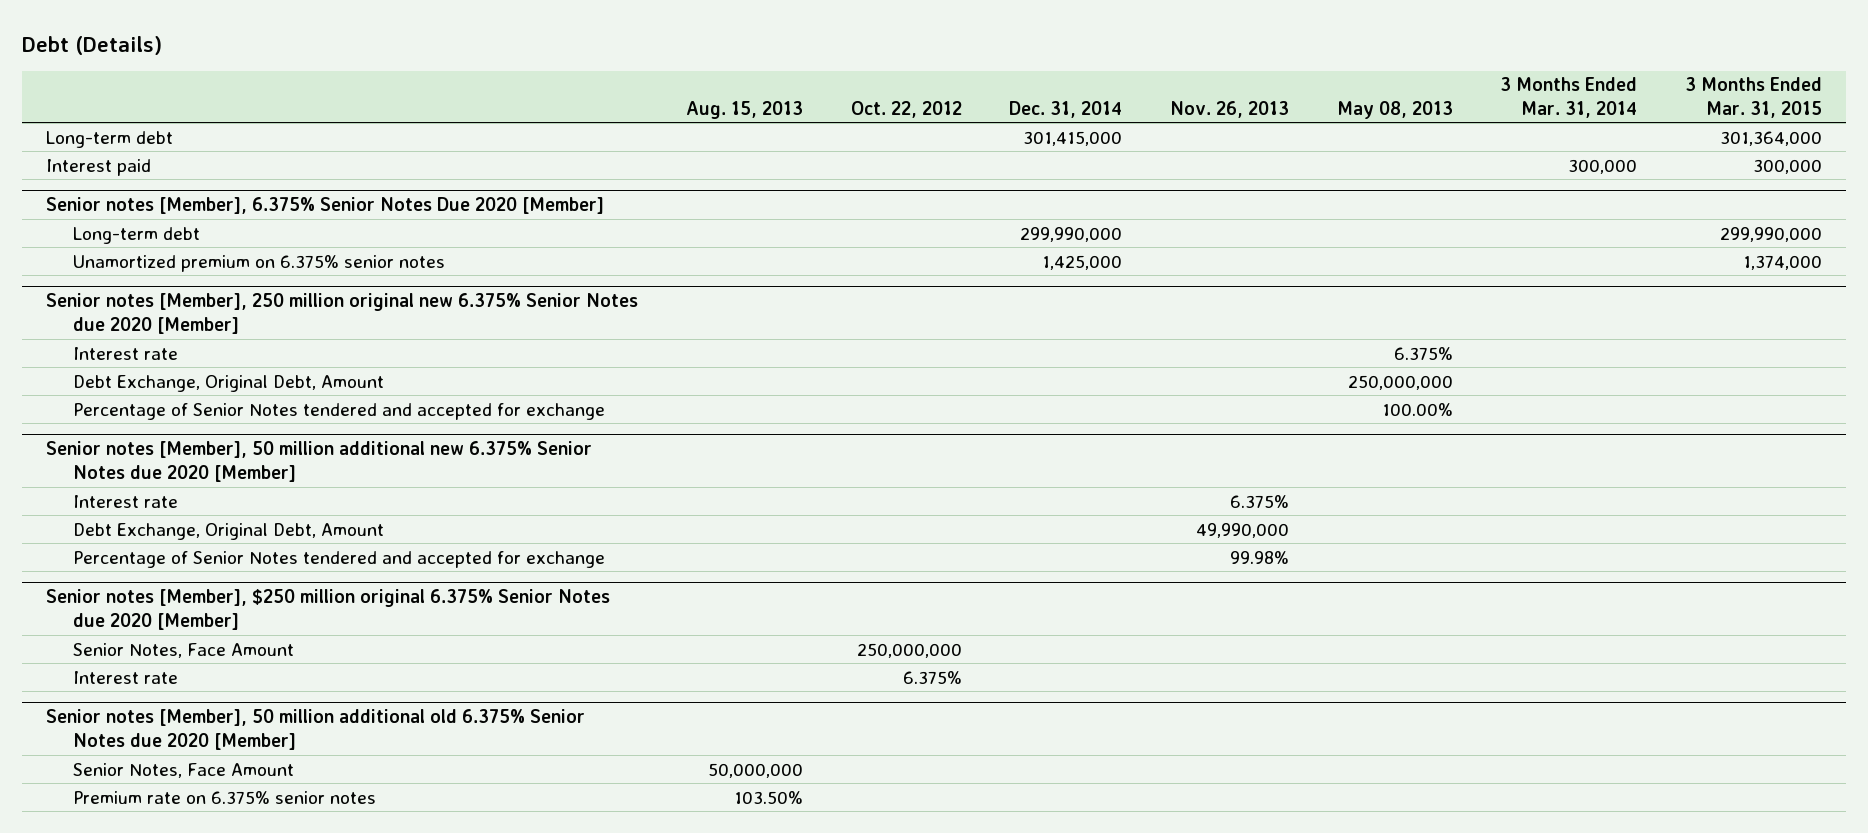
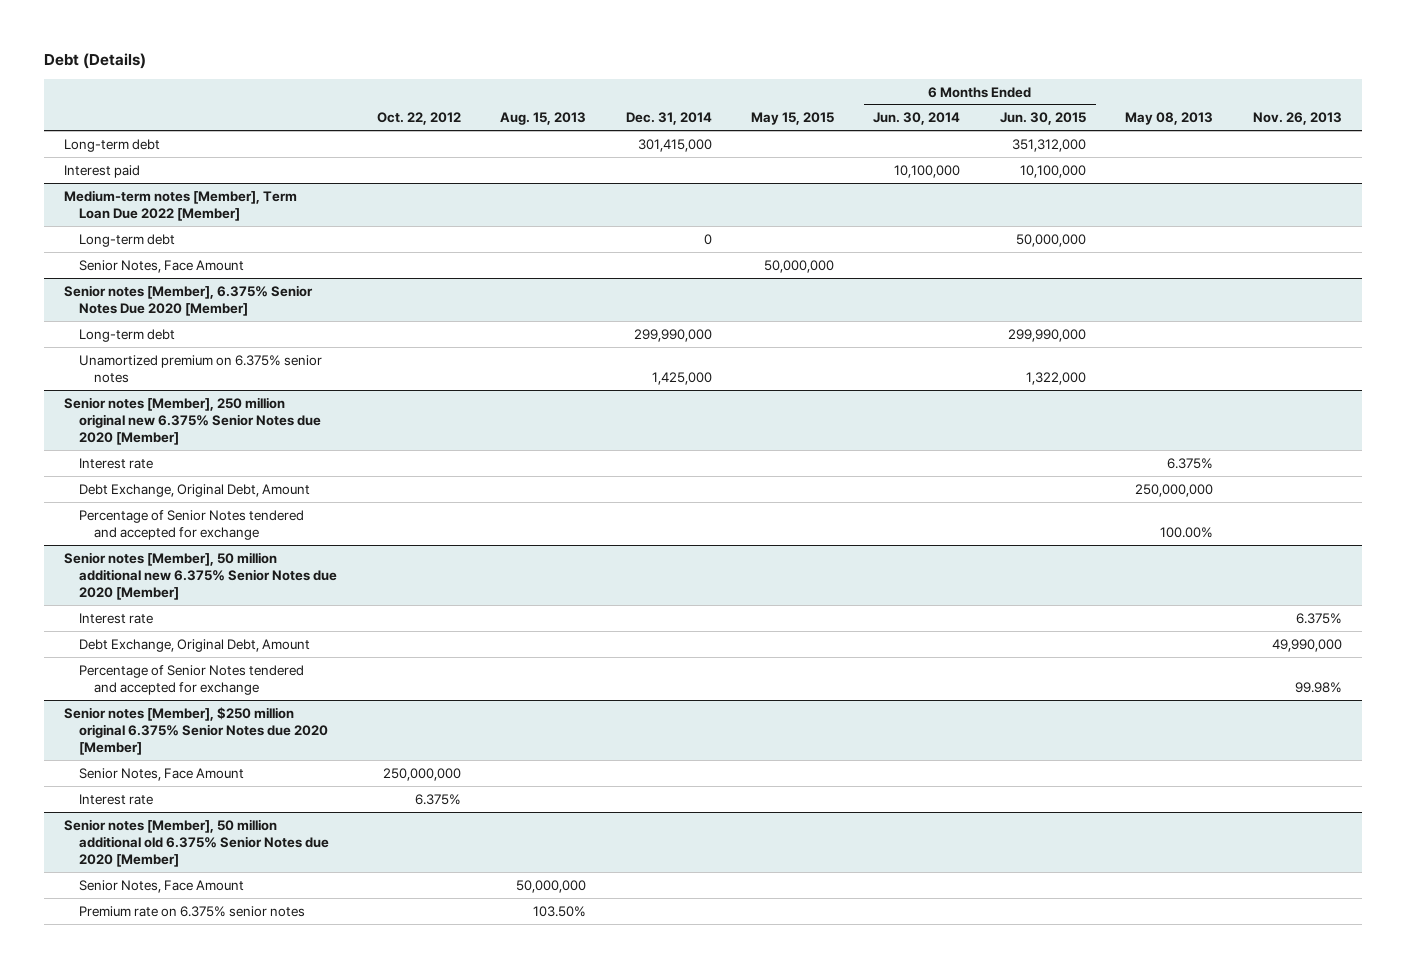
- | Aug. 15, 2013 | Oct. 22, 2012 | Dec. 31, 2014 | Nov. 26, 2013 | May 08, 2013 | 3 Months Ended Mar. 31, 2014 | 3 Months Ended Mar. 31, 2015
+ | Oct. 22, 2012 | Aug. 15, 2013 | Dec. 31, 2014 | May 15, 2015 | 6 Months Ended Jun. 30, 2014 | 6 Months Ended Jun. 30, 2015 | May 08, 2013 | Nov. 26, 2013
+ Medium-term notes [Member], Term Loan Due 2022 [Member]
+ Long-term debt | | | 0 | | | 50,000,000 | |
+ Senior Notes, Face Amount | | | | 50,000,000 | | | |

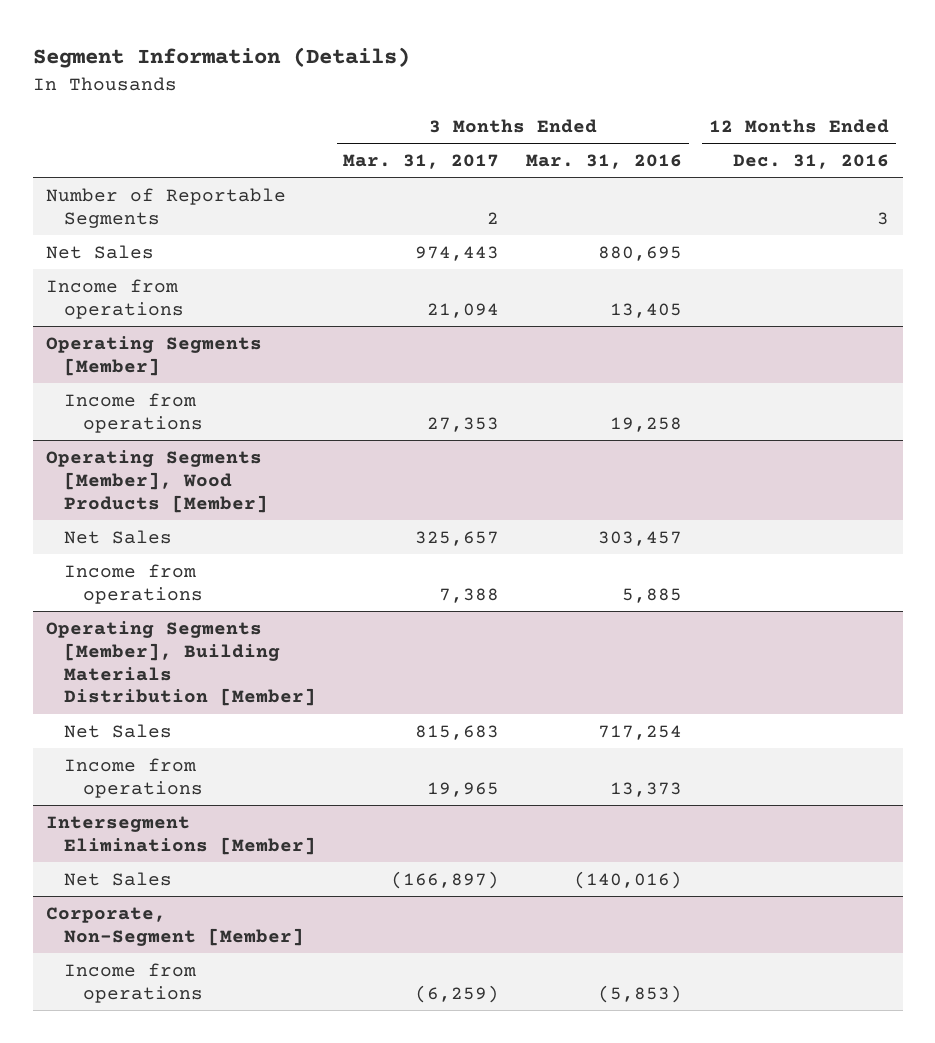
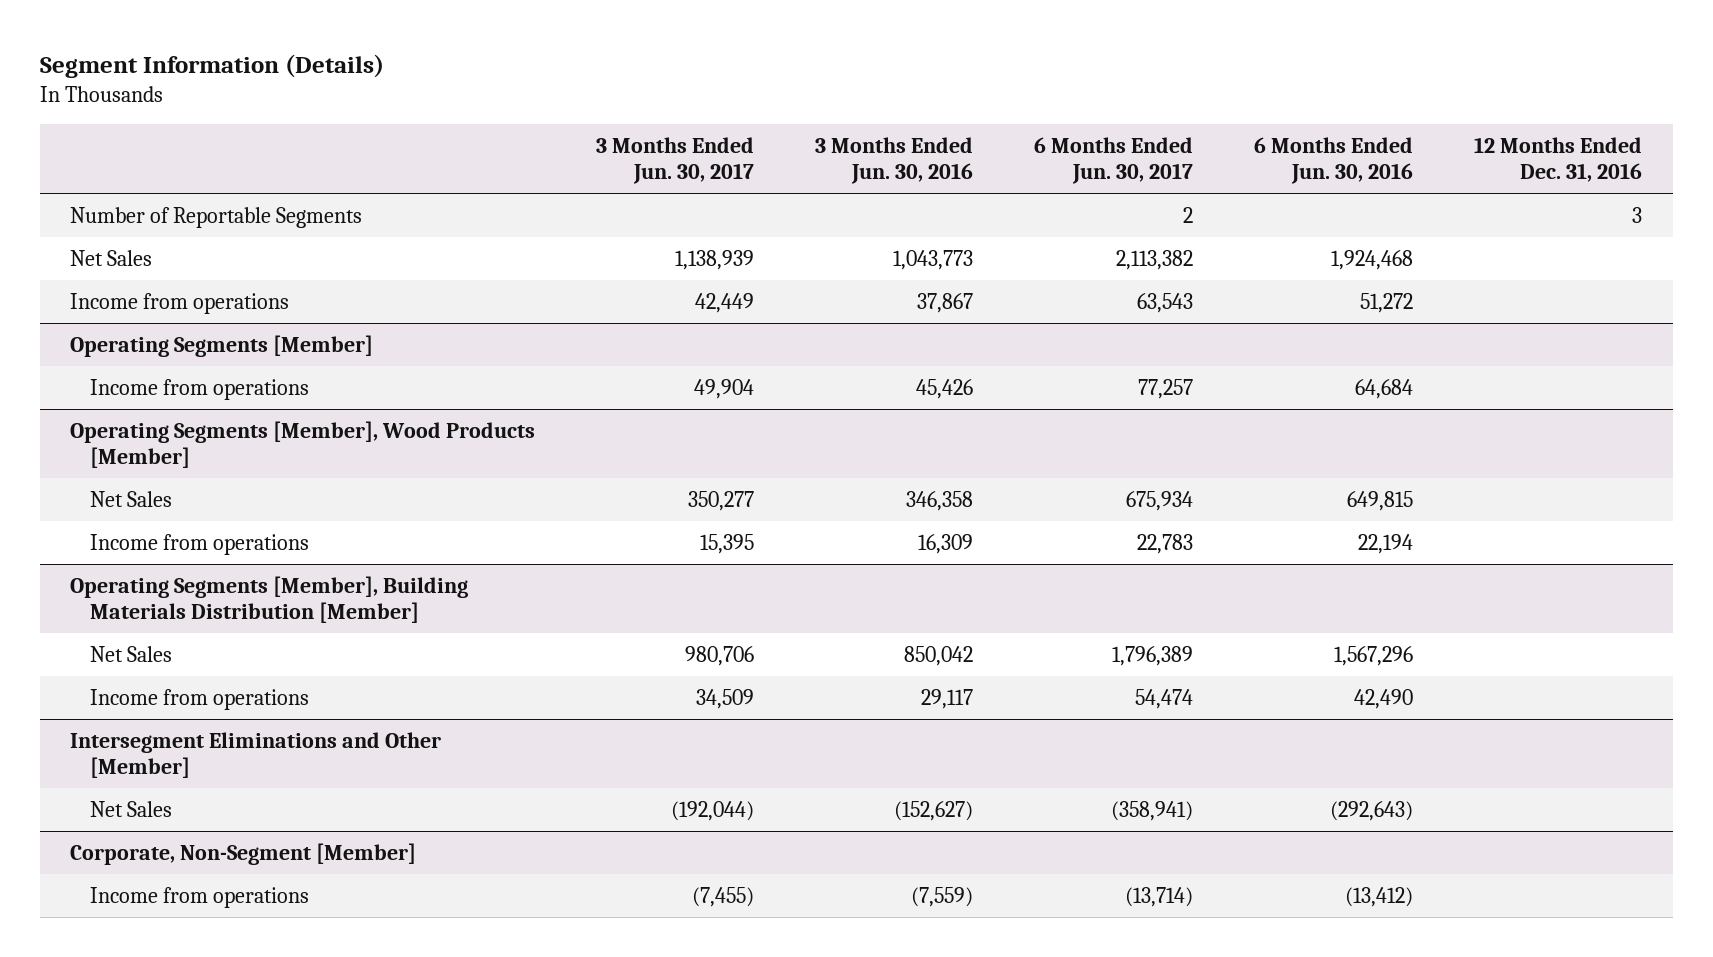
- | 3 Months Ended Mar. 31, 2017 | 3 Months Ended Mar. 31, 2016 | 12 Months Ended Dec. 31, 2016
+ | 3 Months Ended Jun. 30, 2017 | 3 Months Ended Jun. 30, 2016 | 6 Months Ended Jun. 30, 2017 | 6 Months Ended Jun. 30, 2016 | 12 Months Ended Dec. 31, 2016
- Intersegment Eliminations [Member]
+ Intersegment Eliminations and Other [Member]

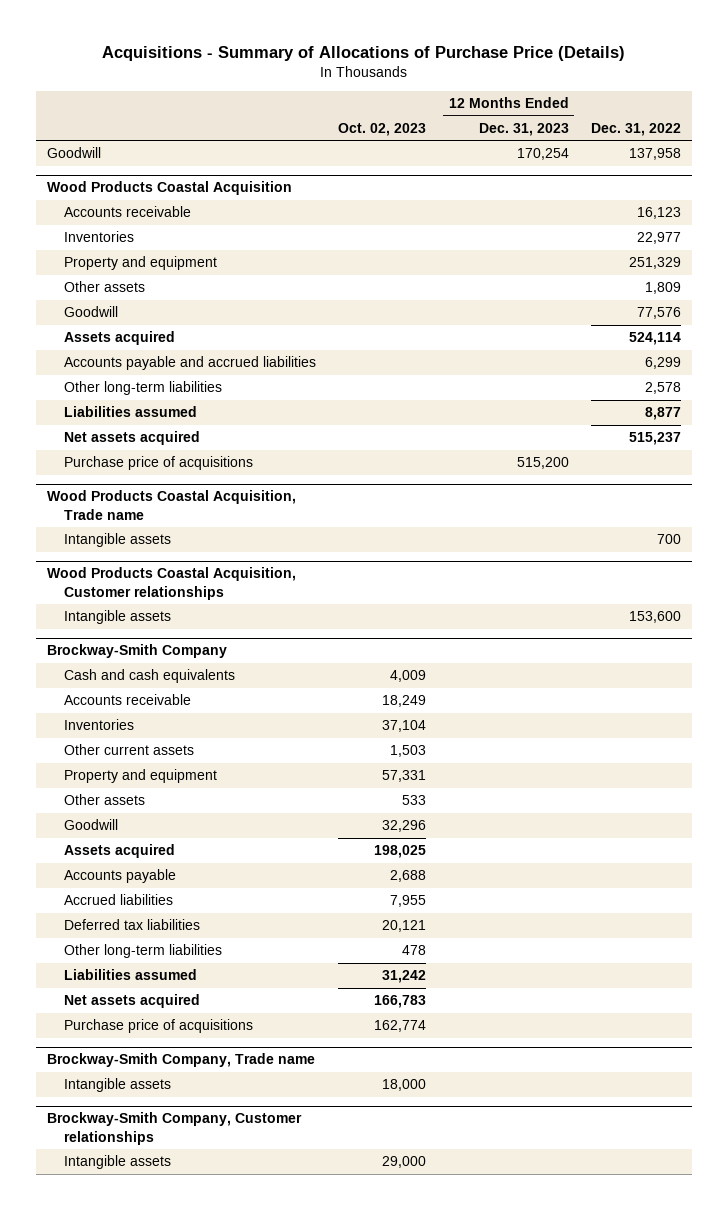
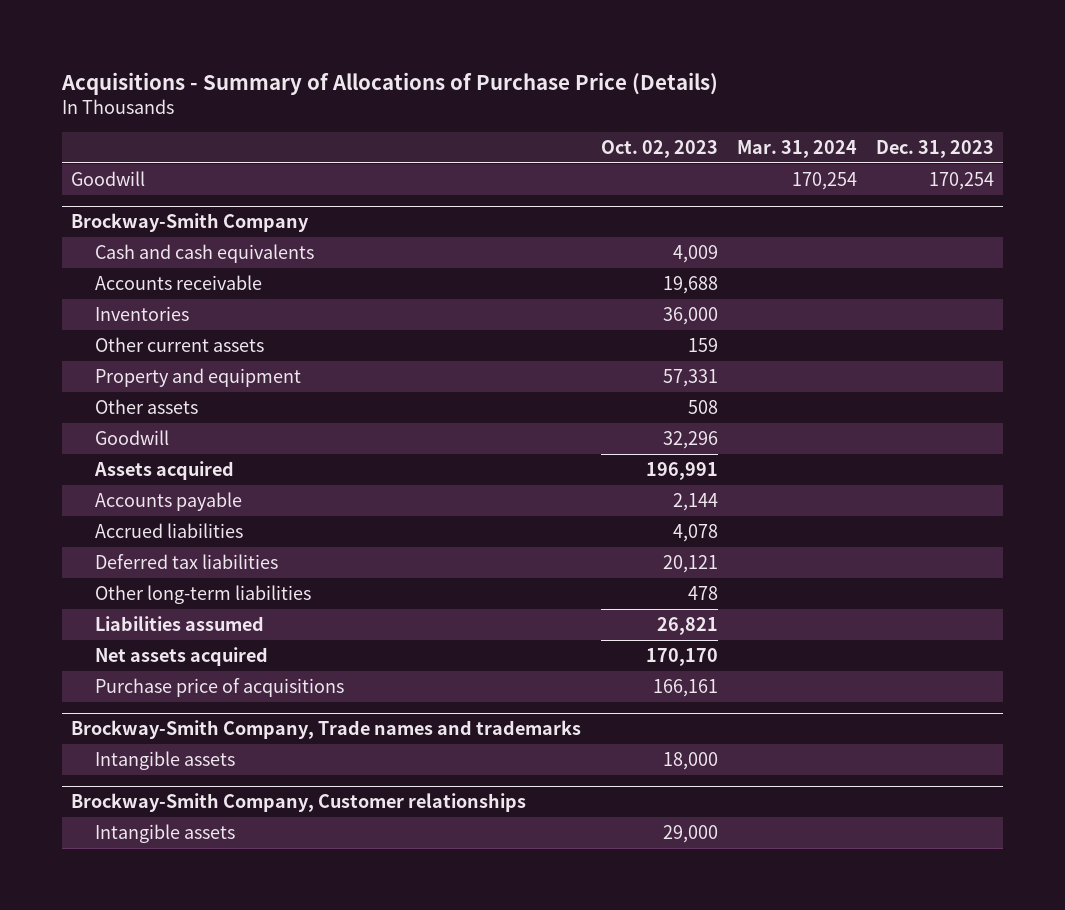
- | Oct. 02, 2023 | 12 Months Ended Dec. 31, 2023 | Dec. 31, 2022
+ | Oct. 02, 2023 | Mar. 31, 2024 | Dec. 31, 2023
- Wood Products Coastal Acquisition
- Accounts receivable | | | 16,123
- Inventories | | | 22,977
- Property and equipment | | | 251,329
- Other assets | | | 1,809
- Goodwill | | | 77,576
- Assets acquired | | | 524,114
- Accounts payable and accrued liabilities | | | 6,299
- Other long-term liabilities | | | 2,578
- Liabilities assumed | | | 8,877
- Net assets acquired | | | 515,237
- Purchase price of acquisitions | | 515,200 |
- Wood Products Coastal Acquisition, Trade name
- Intangible assets | | | 700
- Wood Products Coastal Acquisition, Customer relationships
- Intangible assets | | | 153,600
@ Brockway-Smith Company
- Accounts receivable | 18,249 | |
- Inventories | 37,104 | |
- Other current assets | 1,503 | |
+ Accounts receivable | 19,688 | |
+ Inventories | 36,000 | |
+ Other current assets | 159 | |
- Other assets | 533 | |
+ Other assets | 508 | |
- Assets acquired | 198,025 | |
- Accounts payable | 2,688 | |
- Accrued liabilities | 7,955 | |
+ Assets acquired | 196,991 | |
+ Accounts payable | 2,144 | |
+ Accrued liabilities | 4,078 | |
- Liabilities assumed | 31,242 | |
- Net assets acquired | 166,783 | |
- Purchase price of acquisitions | 162,774 | |
- Brockway-Smith Company, Trade name
@ Brockway-Smith Company
+ Liabilities assumed | 26,821 | |
+ Net assets acquired | 170,170 | |
+ Purchase price of acquisitions | 166,161 | |
+ Brockway-Smith Company, Trade names and trademarks

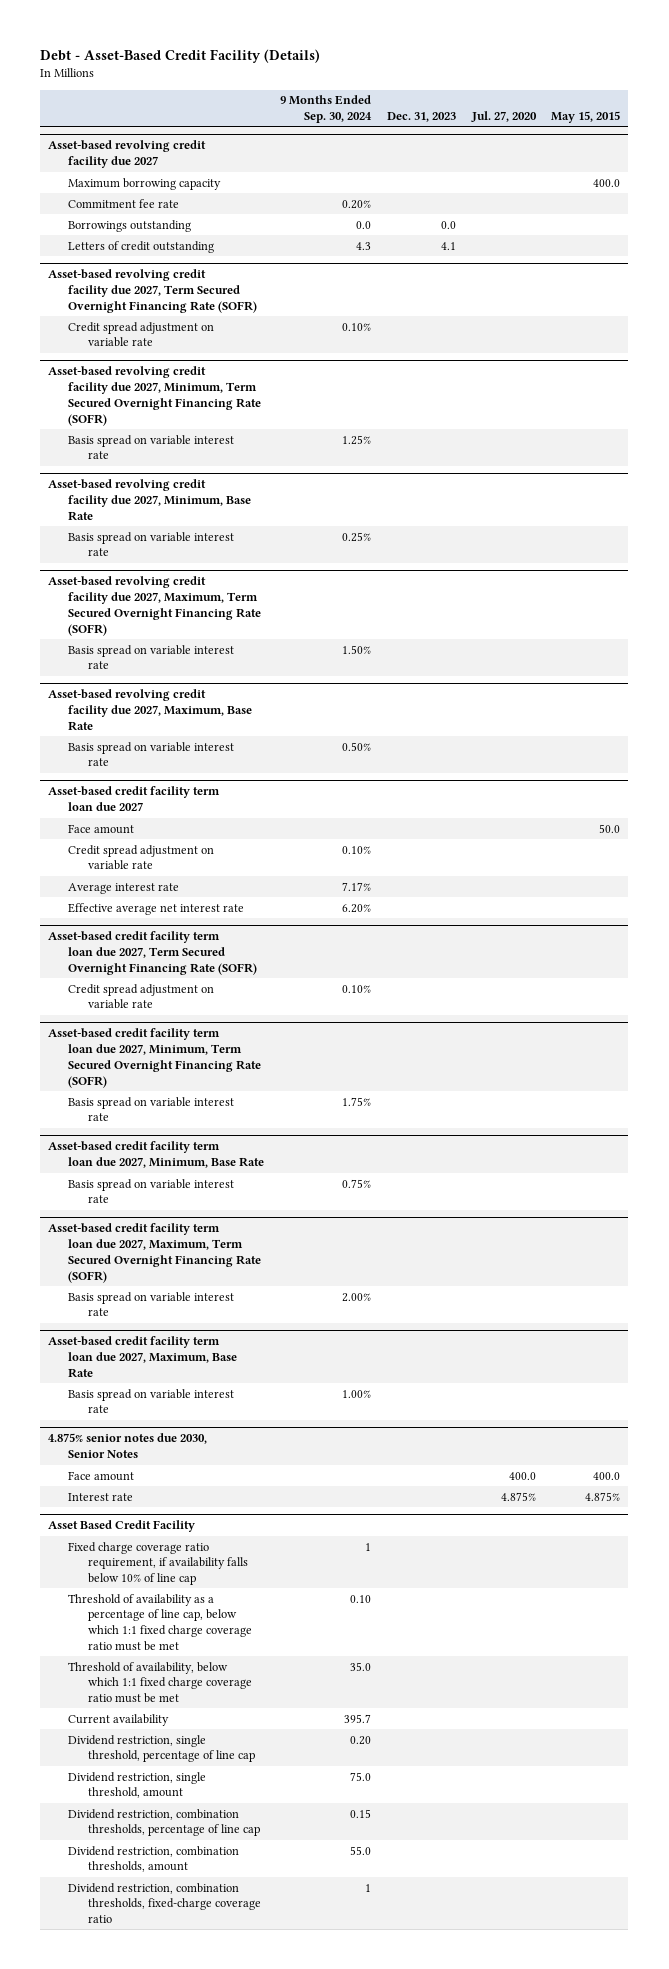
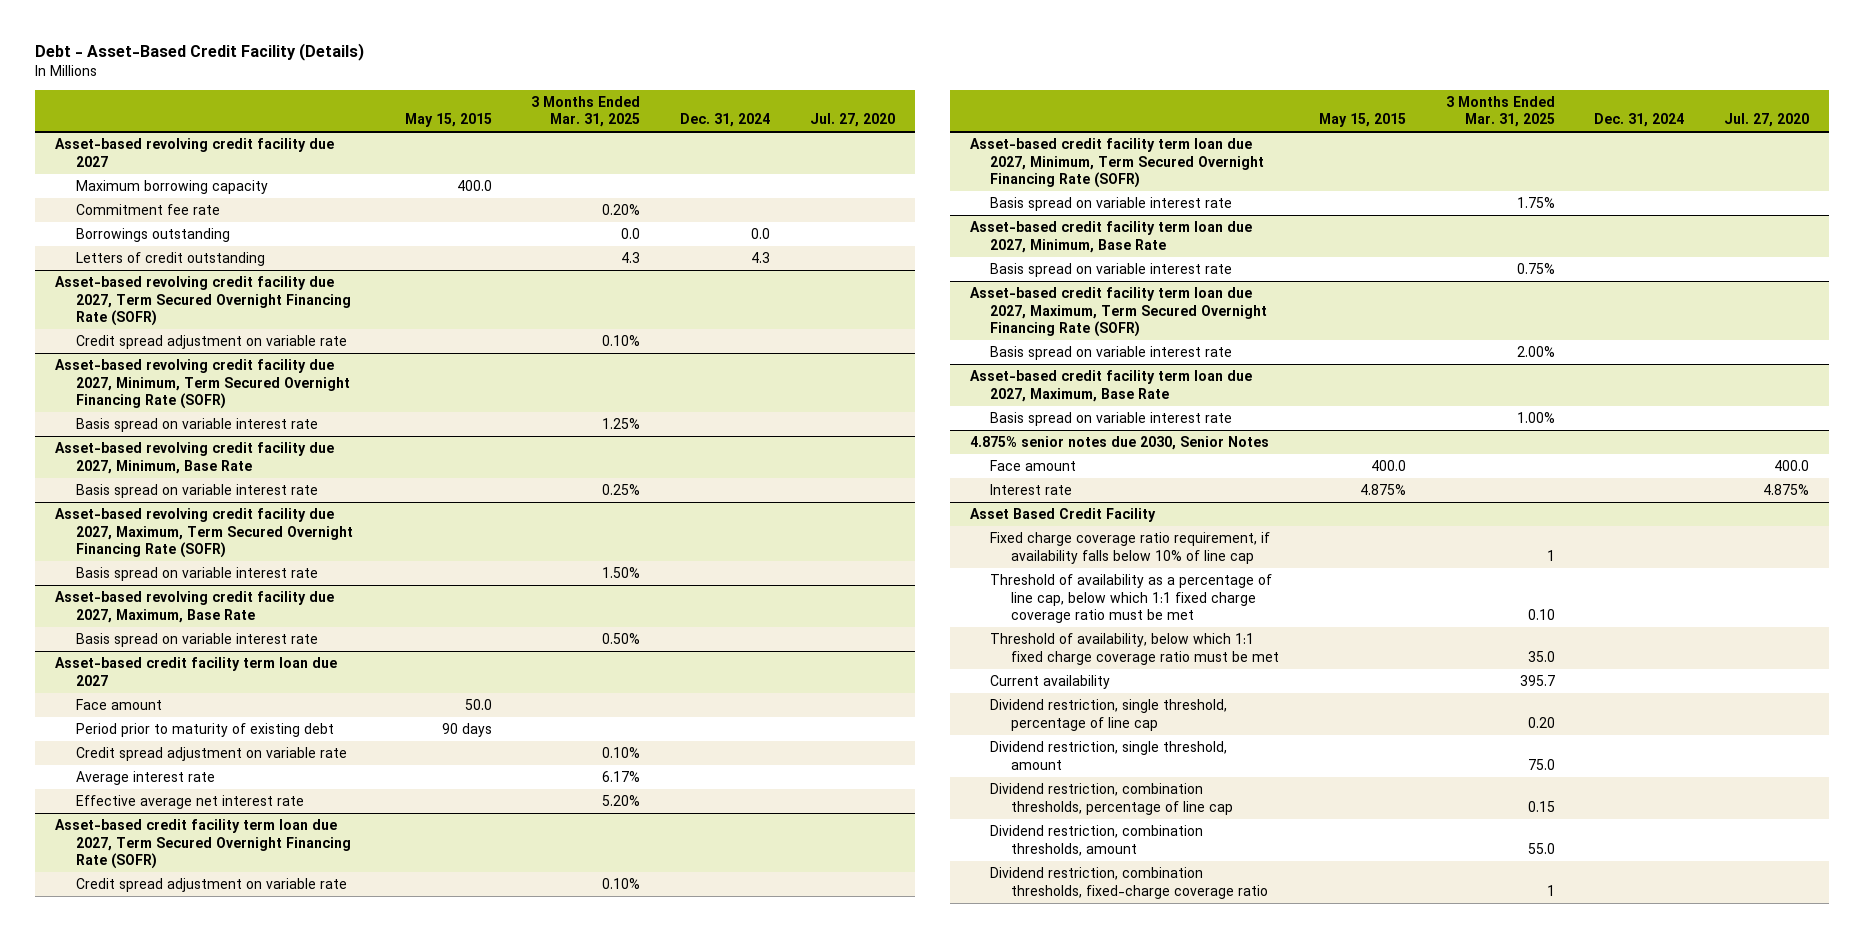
- | 9 Months Ended Sep. 30, 2024 | Dec. 31, 2023 | Jul. 27, 2020 | May 15, 2015
+ | May 15, 2015 | 3 Months Ended Mar. 31, 2025 | Dec. 31, 2024 | Jul. 27, 2020
@ Asset-based credit facility term loan due 2027
+ Period prior to maturity of existing debt | 90 days | | |

